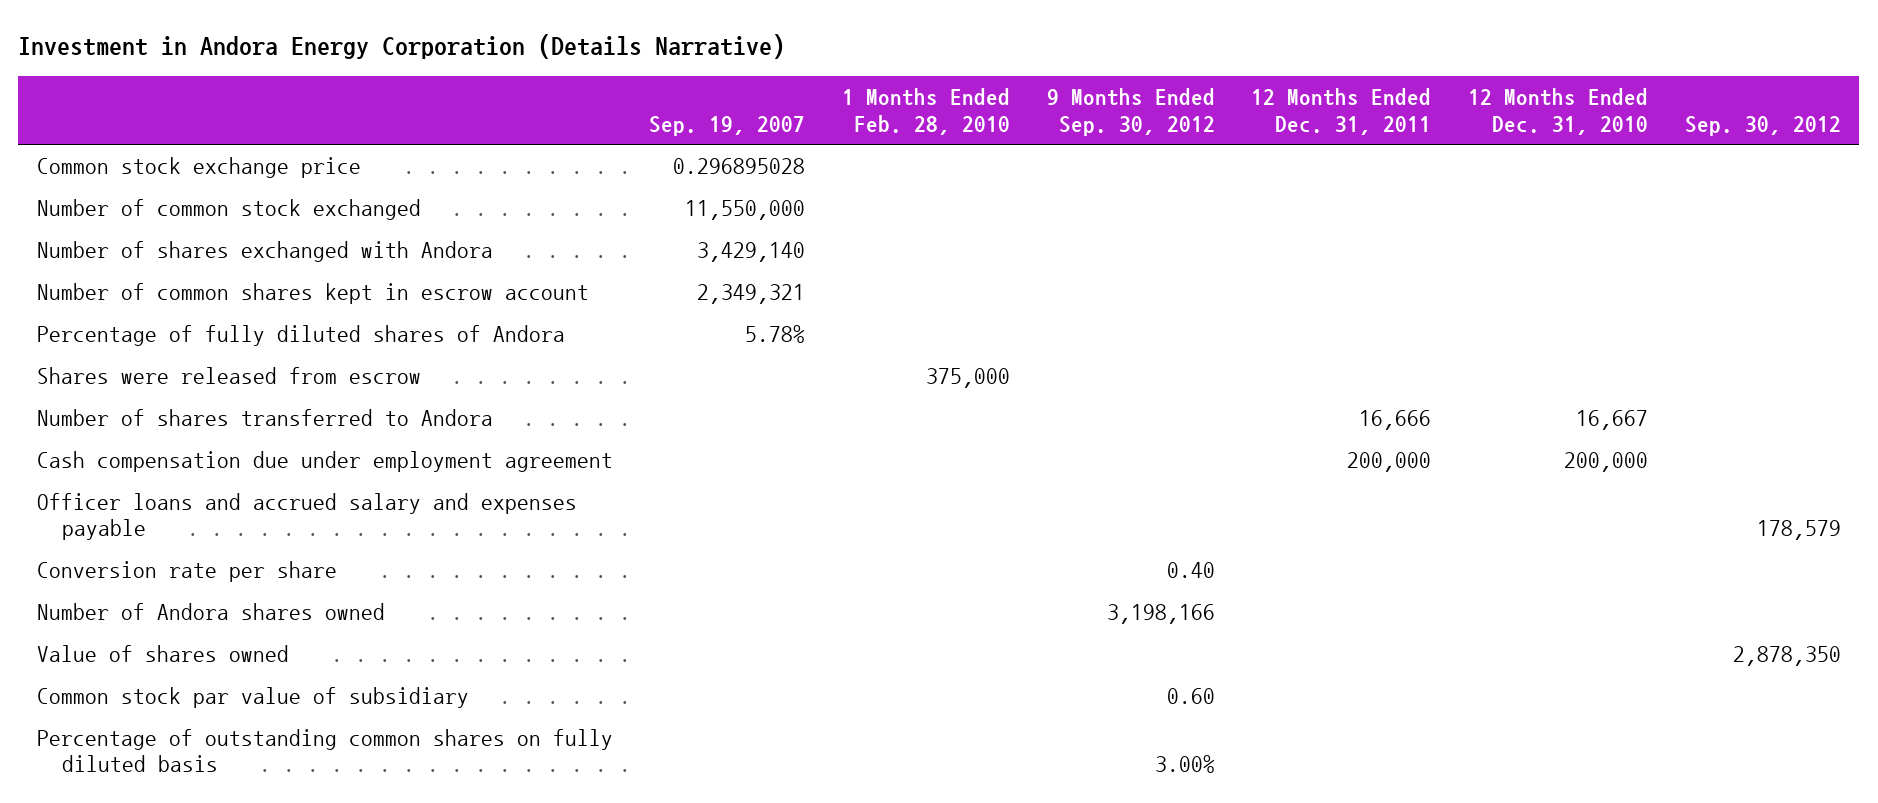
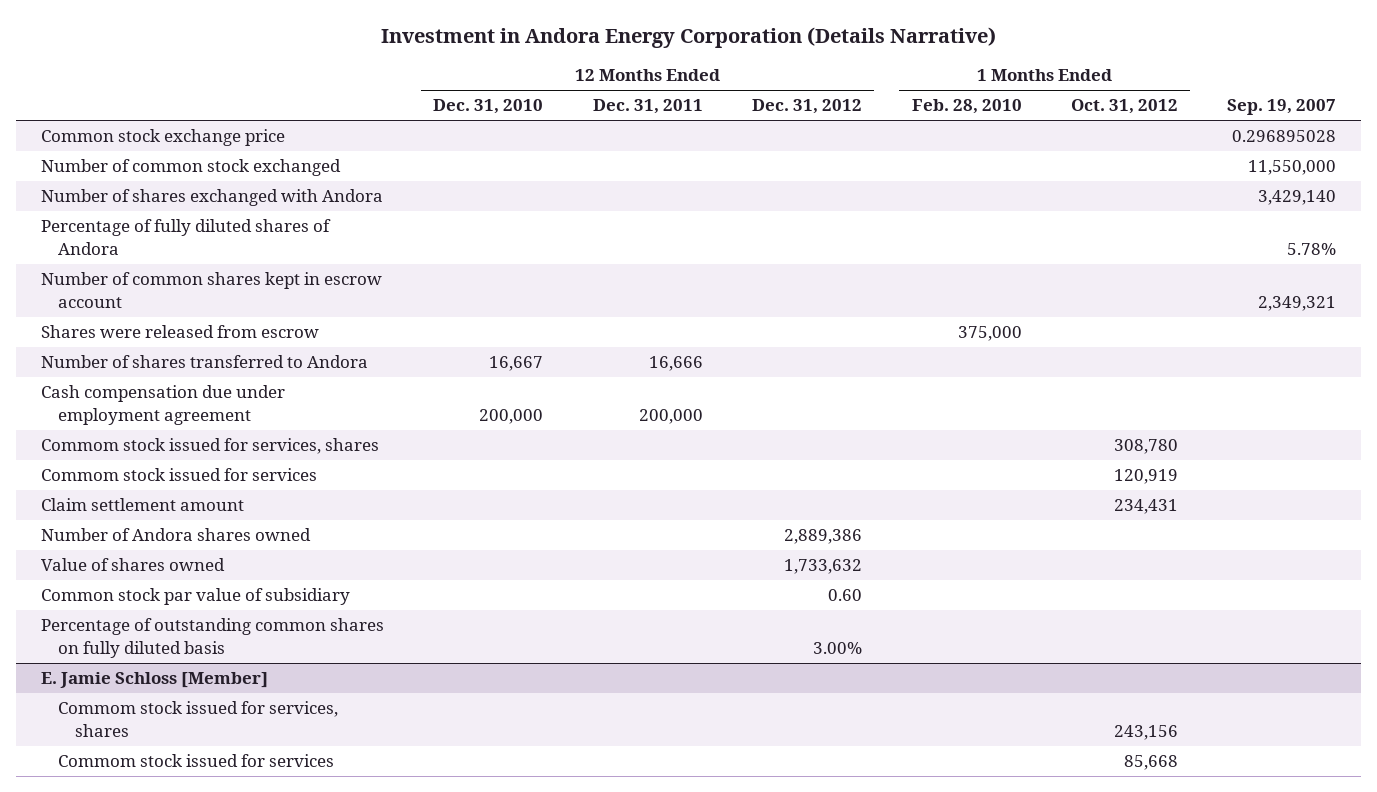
- | Sep. 19, 2007 | 1 Months Ended Feb. 28, 2010 | 9 Months Ended Sep. 30, 2012 | 12 Months Ended Dec. 31, 2011 | 12 Months Ended Dec. 31, 2010 | Sep. 30, 2012
+ | 12 Months Ended Dec. 31, 2010 | 12 Months Ended Dec. 31, 2011 | 12 Months Ended Dec. 31, 2012 | 1 Months Ended Feb. 28, 2010 | 1 Months Ended Oct. 31, 2012 | Sep. 19, 2007
moved down: Number of common shares kept in escrow account | | | | | | 2,349,321
- Officer loans and accrued salary and expenses payable | | | | | | 178,579
- Conversion rate per share | | | 0.40 | | |
+ Commom stock issued for services, shares | | | | | 308,780 |
+ Commom stock issued for services | | | | | 120,919 |
+ Claim settlement amount | | | | | 234,431 |
+ E. Jamie Schloss [Member]
+ Commom stock issued for services, shares | | | | | 243,156 |
+ Commom stock issued for services | | | | | 85,668 |

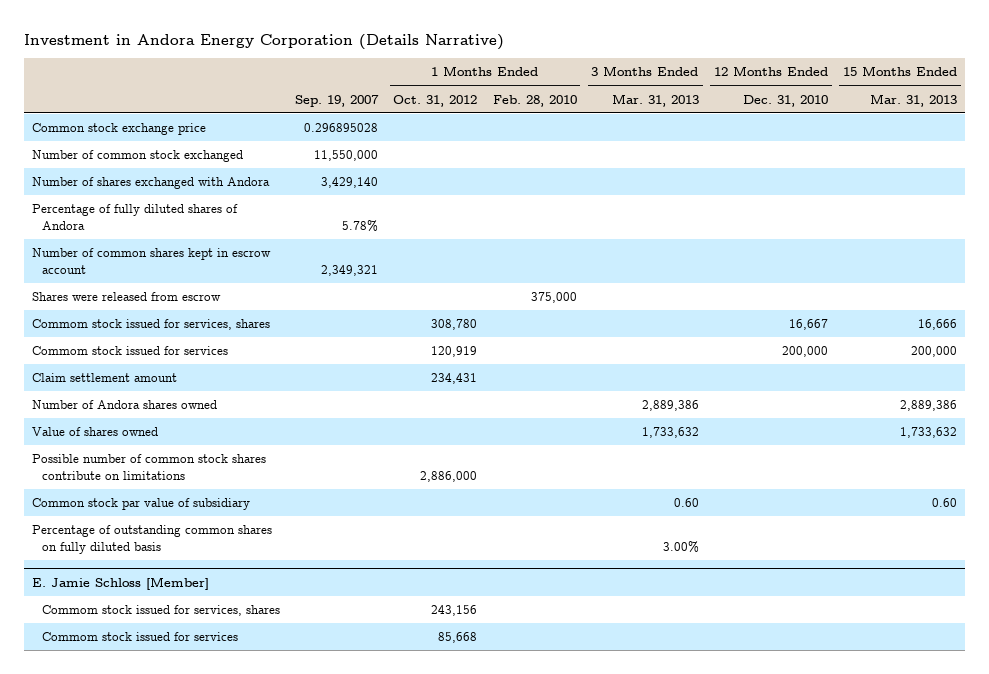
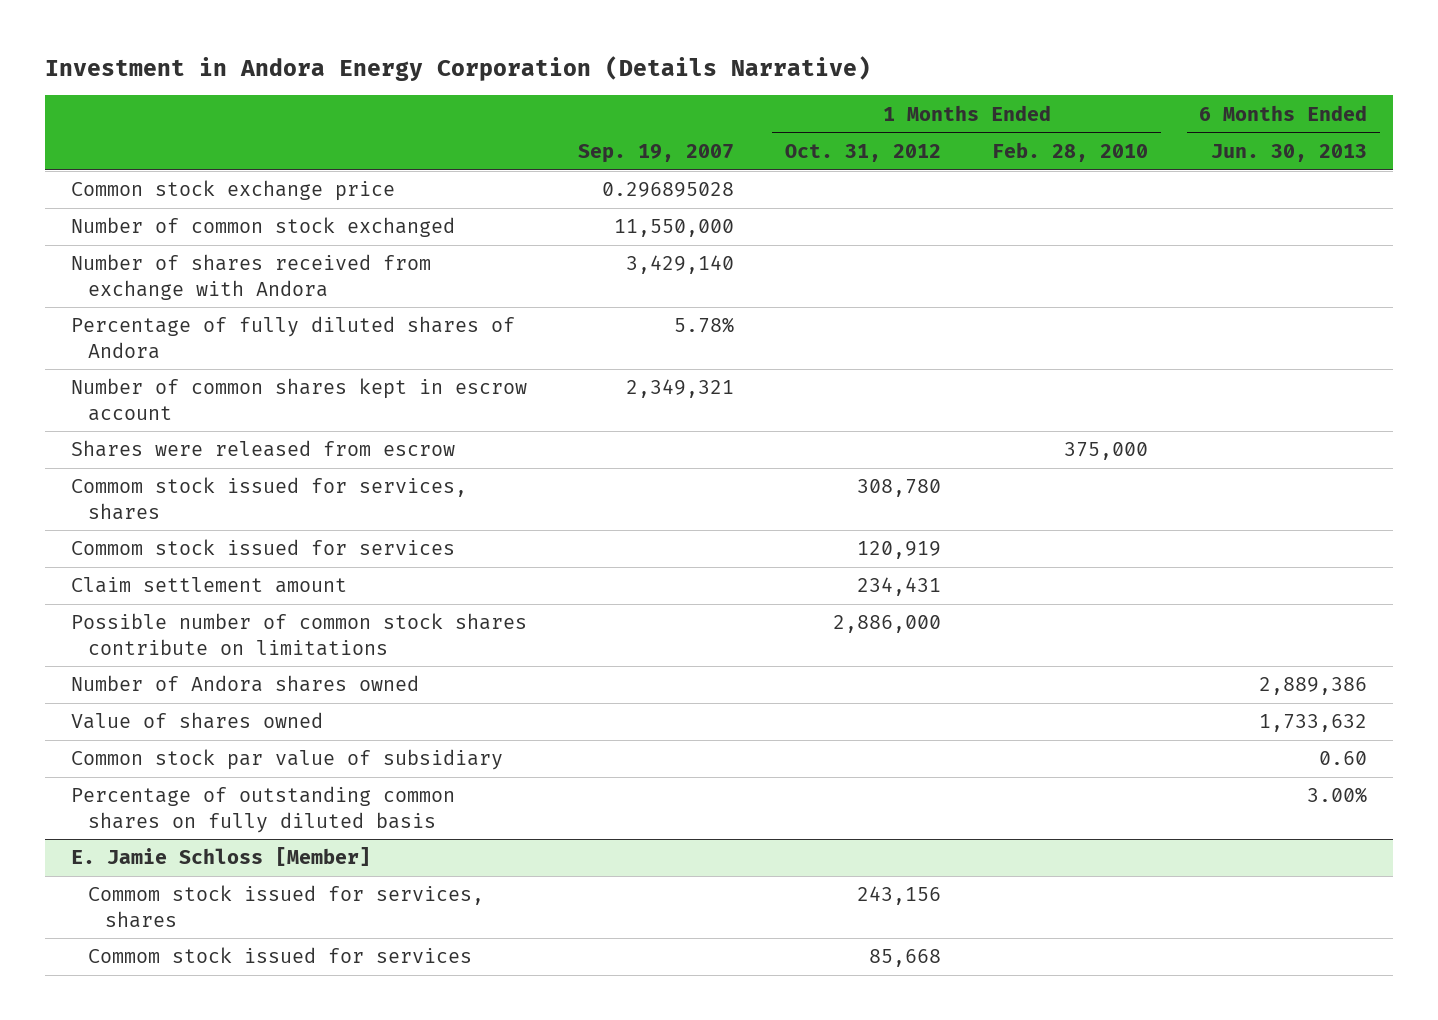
- | Sep. 19, 2007 | 1 Months Ended Oct. 31, 2012 | 1 Months Ended Feb. 28, 2010 | 3 Months Ended Mar. 31, 2013 | 12 Months Ended Dec. 31, 2010 | 15 Months Ended Mar. 31, 2013
+ | Sep. 19, 2007 | 1 Months Ended Oct. 31, 2012 | 1 Months Ended Feb. 28, 2010 | 6 Months Ended Jun. 30, 2013
- Number of shares exchanged with Andora | 3,429,140 | | | | |
+ Number of shares received from exchange with Andora | 3,429,140 | | |
moved up: Possible number of common stock shares contribute on limitations | | 2,886,000 | |

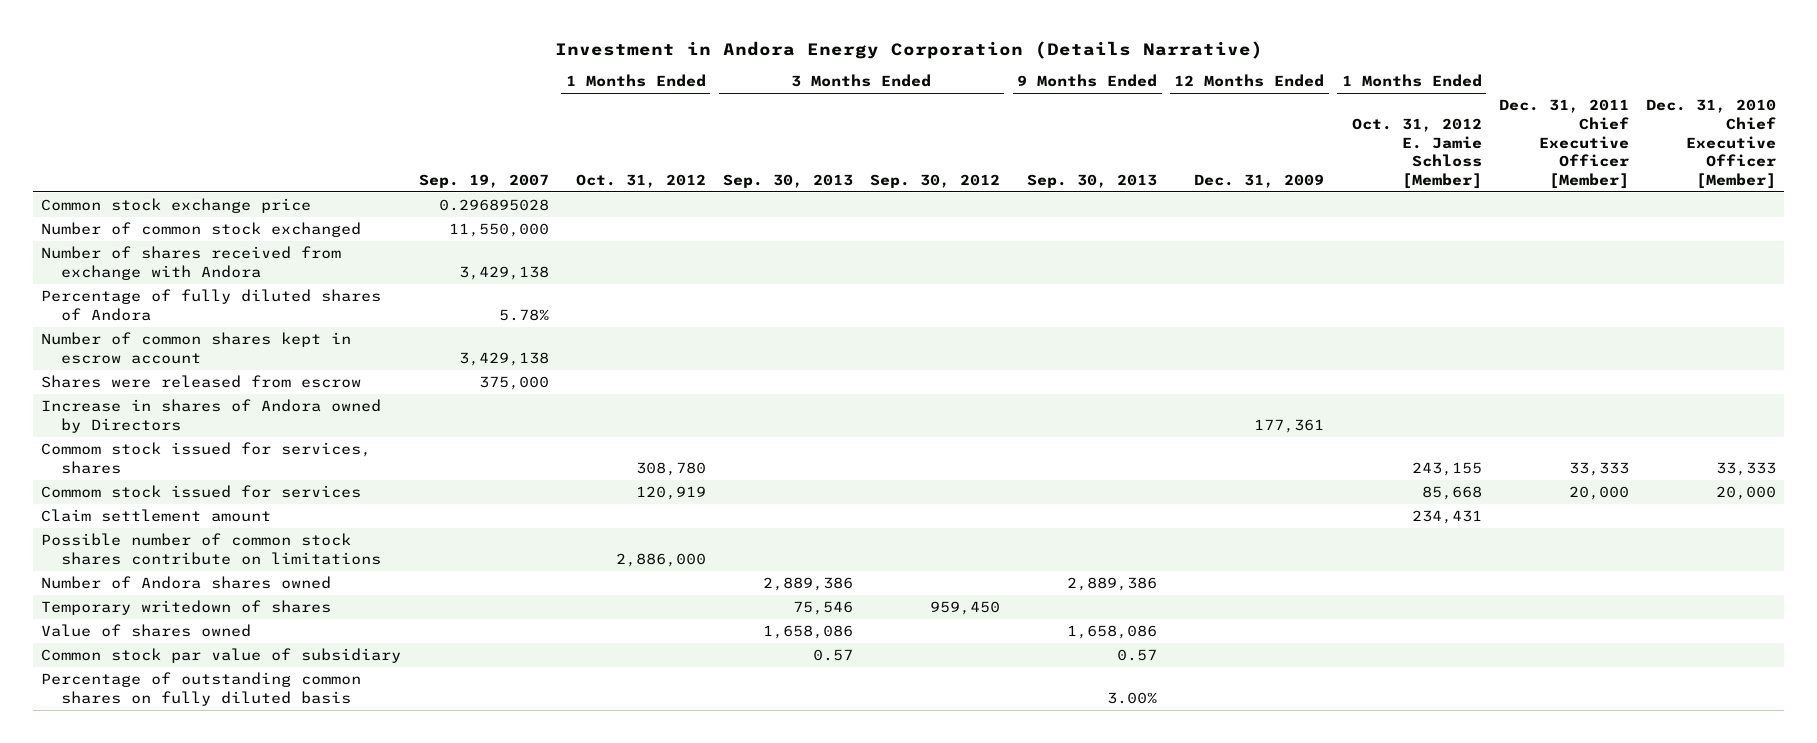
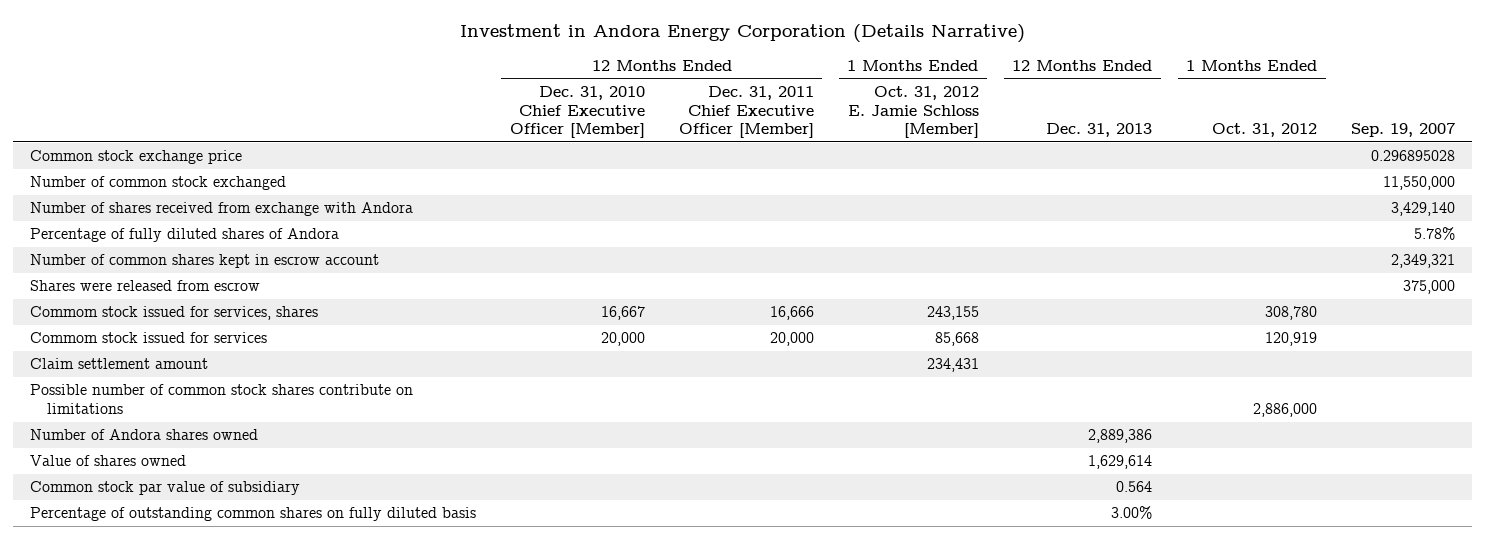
- | Sep. 19, 2007 | 1 Months Ended Oct. 31, 2012 | 3 Months Ended Sep. 30, 2013 | 3 Months Ended Sep. 30, 2012 | 9 Months Ended Sep. 30, 2013 | 12 Months Ended Dec. 31, 2009 | 1 Months Ended Oct. 31, 2012 E. Jamie Schloss [Member] | Dec. 31, 2011 Chief Executive Officer [Member] | Dec. 31, 2010 Chief Executive Officer [Member]
+ | 12 Months Ended Dec. 31, 2010 Chief Executive Officer [Member] | 12 Months Ended Dec. 31, 2011 Chief Executive Officer [Member] | 1 Months Ended Oct. 31, 2012 E. Jamie Schloss [Member] | 12 Months Ended Dec. 31, 2013 | 1 Months Ended Oct. 31, 2012 | Sep. 19, 2007
- Number of shares received from exchange with Andora | 3,429,138 | | | | | | | |
+ Number of shares received from exchange with Andora | | | | | | 3,429,140
- Number of common shares kept in escrow account | 3,429,138 | | | | | | | |
+ Number of common shares kept in escrow account | | | | | | 2,349,321
- Increase in shares of Andora owned by Directors | | | | | | 177,361 | | |
- Temporary writedown of shares | | | 75,546 | 959,450 | | | | |

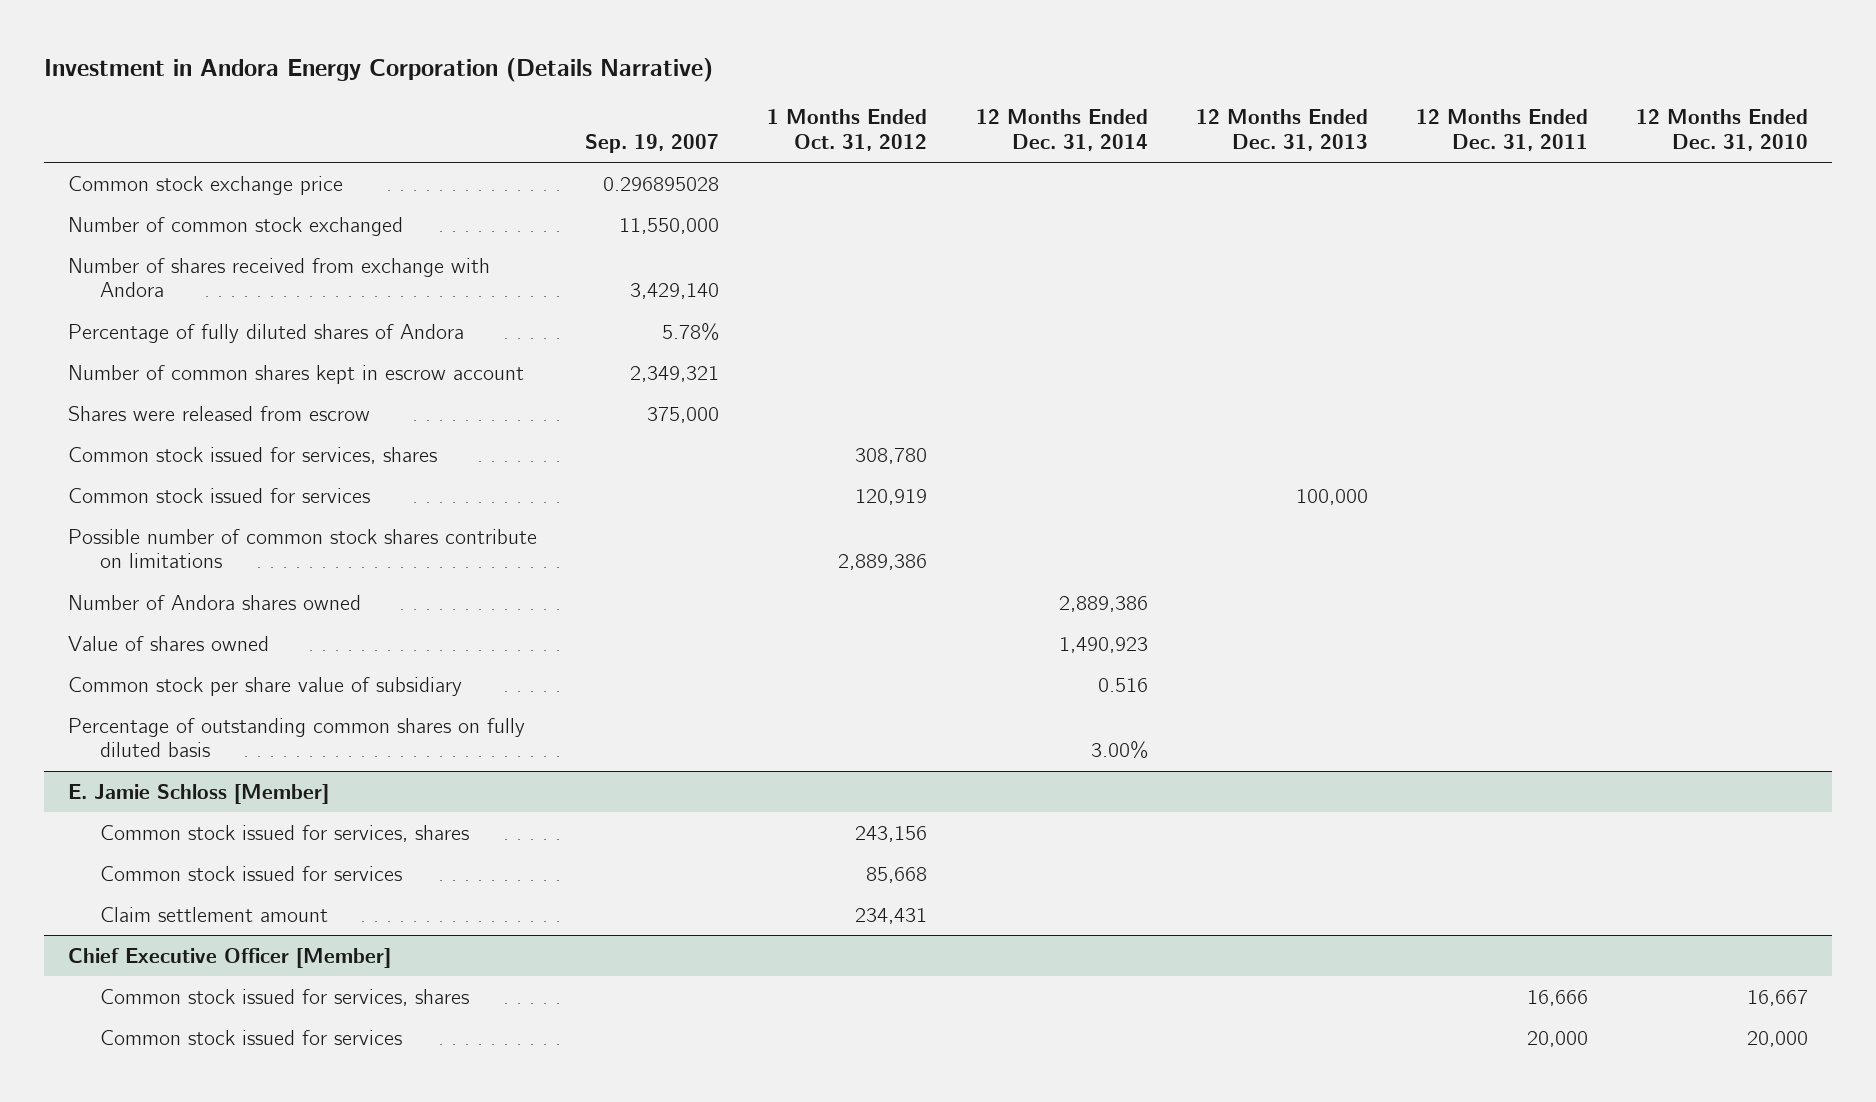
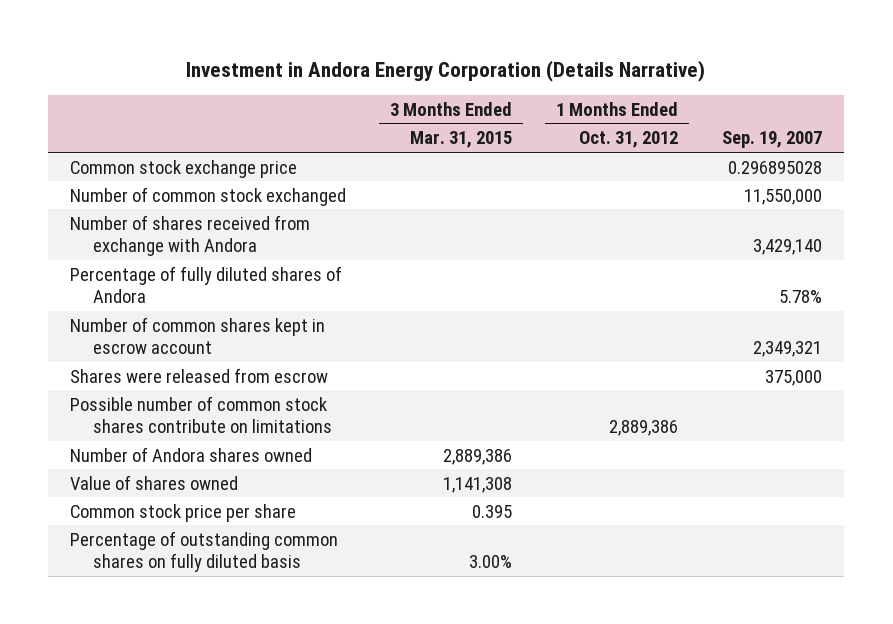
- | Sep. 19, 2007 | 1 Months Ended Oct. 31, 2012 | 12 Months Ended Dec. 31, 2014 | 12 Months Ended Dec. 31, 2013 | 12 Months Ended Dec. 31, 2011 | 12 Months Ended Dec. 31, 2010
+ | 3 Months Ended Mar. 31, 2015 | 1 Months Ended Oct. 31, 2012 | Sep. 19, 2007
- Common stock issued for services, shares | | 308,780 | | | |
- Common stock issued for services | | 120,919 | | 100,000 | |
- Common stock per share value of subsidiary | | | 0.516 | | |
+ Common stock price per share | 0.395 | |
- E. Jamie Schloss [Member]
- Common stock issued for services, shares | | 243,156 | | | |
- Common stock issued for services | | 85,668 | | | |
- Claim settlement amount | | 234,431 | | | |
- Chief Executive Officer [Member]
- Common stock issued for services, shares | | | | | 16,666 | 16,667
- Common stock issued for services | | | | | 20,000 | 20,000

